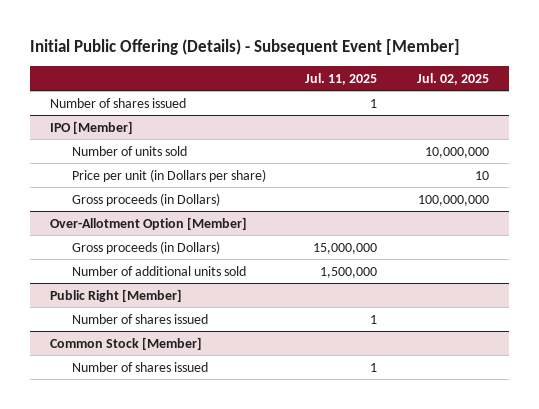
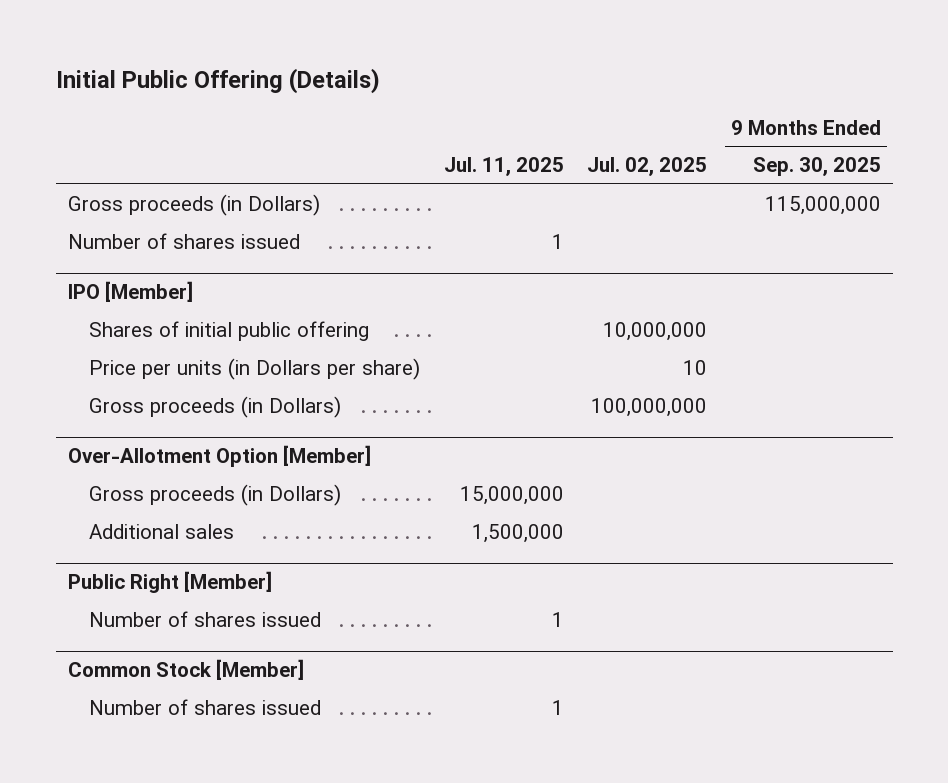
- Initial Public Offering (Details) - Subsequent Event [Member]
+ Initial Public Offering (Details)
- | Jul. 11, 2025 | Jul. 02, 2025
+ | Jul. 11, 2025 | Jul. 02, 2025 | 9 Months Ended Sep. 30, 2025
+ Gross proceeds (in Dollars) | | | 115,000,000
@ IPO [Member]
- Number of units sold | | 10,000,000
- Price per unit (in Dollars per share) | | 10
+ Shares of initial public offering | | 10,000,000 |
+ Price per units (in Dollars per share) | | 10 |
@ Over-Allotment Option [Member]
- Number of additional units sold | 1,500,000 |
+ Additional sales | 1,500,000 | |

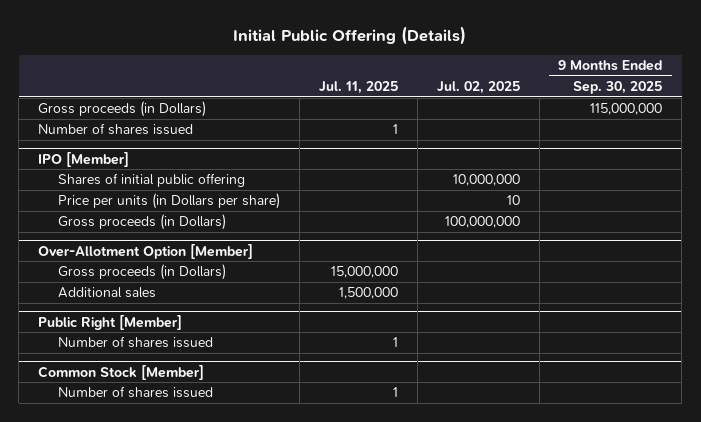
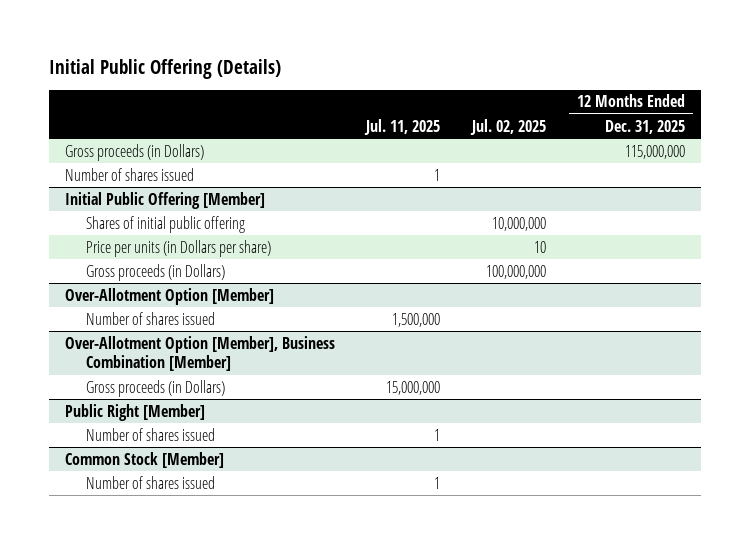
- | Jul. 11, 2025 | Jul. 02, 2025 | 9 Months Ended Sep. 30, 2025
+ | Jul. 11, 2025 | Jul. 02, 2025 | 12 Months Ended Dec. 31, 2025
- IPO [Member]
+ Initial Public Offering [Member]
@ Over-Allotment Option [Member]
- Gross proceeds (in Dollars) | 15,000,000 | |
- Additional sales | 1,500,000 | |
+ Number of shares issued | 1,500,000 | |
+ Over-Allotment Option [Member], Business Combination [Member]
+ Gross proceeds (in Dollars) | 15,000,000 | |

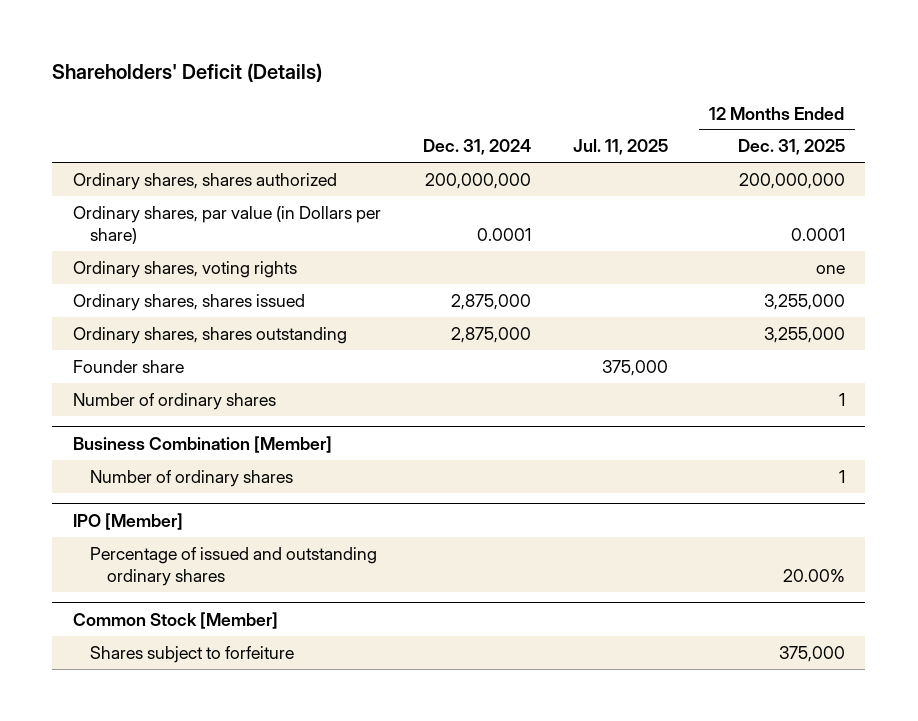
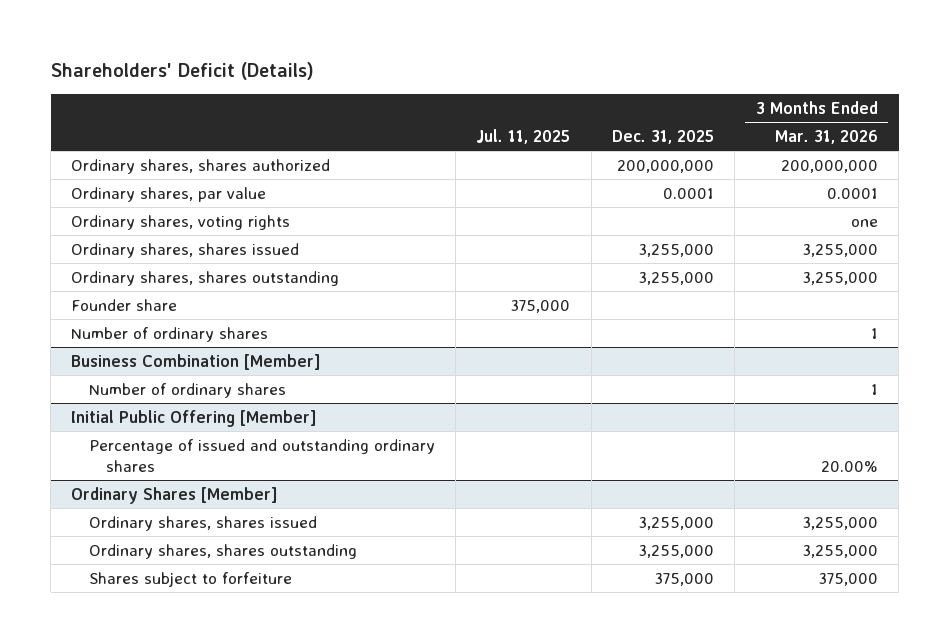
- | Dec. 31, 2024 | Jul. 11, 2025 | 12 Months Ended Dec. 31, 2025
+ | Jul. 11, 2025 | Dec. 31, 2025 | 3 Months Ended Mar. 31, 2026
- Ordinary shares, par value (in Dollars per share) | 0.0001 | | 0.0001
+ Ordinary shares, par value | | 0.0001 | 0.0001
- IPO [Member]
+ Initial Public Offering [Member]
- Common Stock [Member]
+ Ordinary Shares [Member]
+ Ordinary shares, shares issued | | 3,255,000 | 3,255,000
+ Ordinary shares, shares outstanding | | 3,255,000 | 3,255,000

